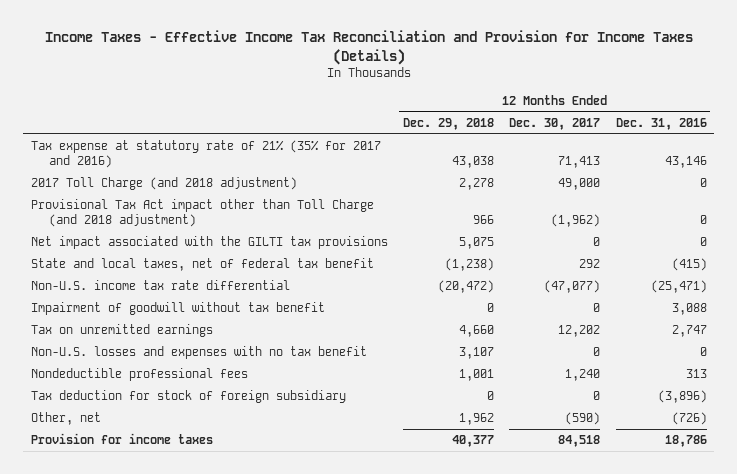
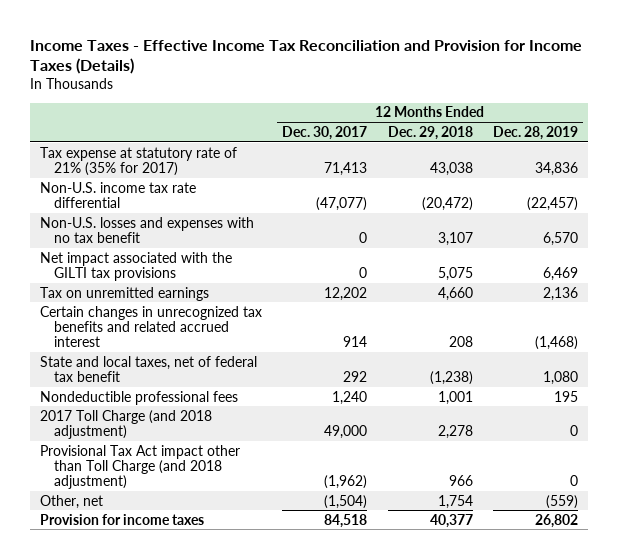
- | 12 Months Ended Dec. 29, 2018 | 12 Months Ended Dec. 30, 2017 | 12 Months Ended Dec. 31, 2016
+ | 12 Months Ended Dec. 30, 2017 | 12 Months Ended Dec. 29, 2018 | 12 Months Ended Dec. 28, 2019
- Tax expense at statutory rate of 21% (35% for 2017 and 2016) | 43,038 | 71,413 | 43,146
+ Tax expense at statutory rate of 21% (35% for 2017) | 71,413 | 43,038 | 34,836
- Impairment of goodwill without tax benefit | 0 | 0 | 3,088
moved down: Net impact associated with the GILTI tax provisions | 0 | 5,075 | 6,469
moved down: Tax on unremitted earnings | 12,202 | 4,660 | 2,136
+ Certain changes in unrecognized tax benefits and related accrued interest | 914 | 208 | (1,468)
moved down: State and local taxes, net of federal tax benefit | 292 | (1,238) | 1,080
- Tax deduction for stock of foreign subsidiary | 0 | 0 | (3,896)
- Other, net | 1,962 | (590) | (726)
moved down: 2017 Toll Charge (and 2018 adjustment) | 49,000 | 2,278 | 0
moved down: Provisional Tax Act impact other than Toll Charge (and 2018 adjustment) | (1,962) | 966 | 0
+ Other, net | (1,504) | 1,754 | (559)

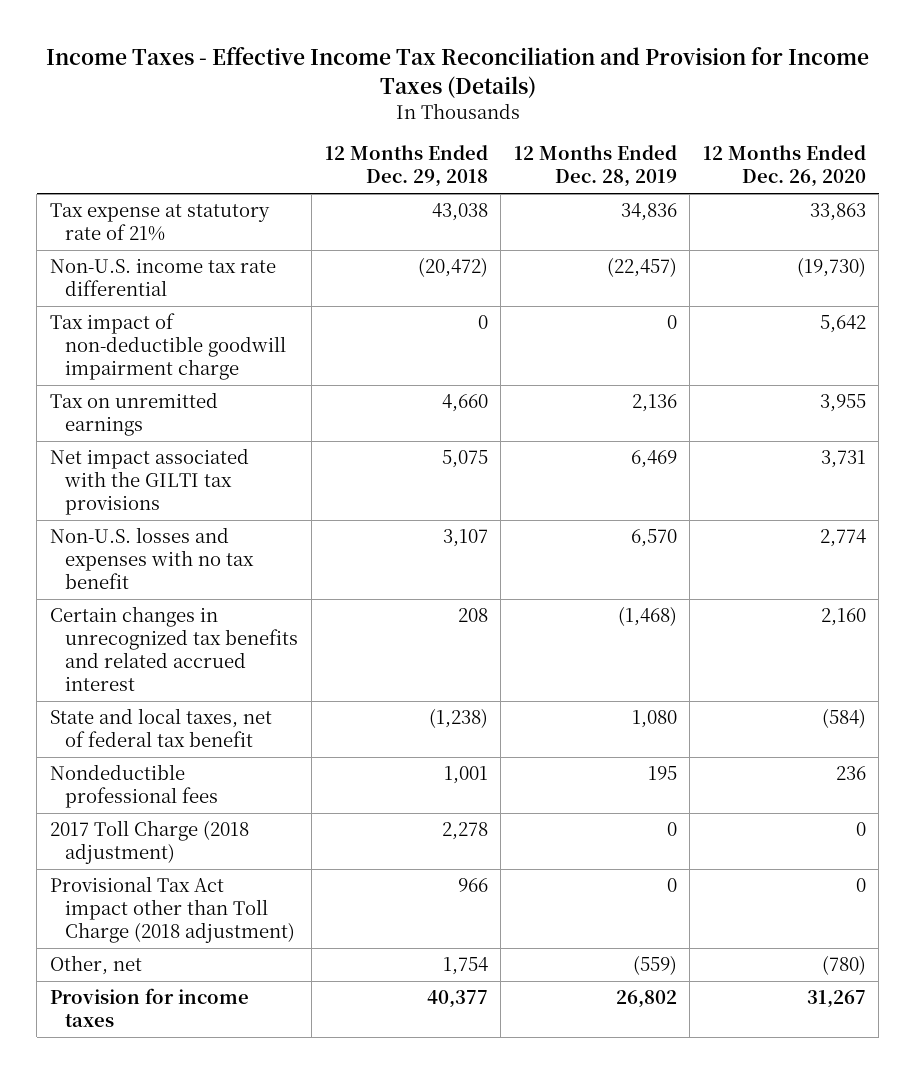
- | 12 Months Ended Dec. 30, 2017 | 12 Months Ended Dec. 29, 2018 | 12 Months Ended Dec. 28, 2019
+ | 12 Months Ended Dec. 29, 2018 | 12 Months Ended Dec. 28, 2019 | 12 Months Ended Dec. 26, 2020
- Tax expense at statutory rate of 21% (35% for 2017) | 71,413 | 43,038 | 34,836
+ Tax expense at statutory rate of 21% | 43,038 | 34,836 | 33,863
+ Tax impact of non-deductible goodwill impairment charge | 0 | 0 | 5,642
moved down: Net impact associated with the GILTI tax provisions | 5,075 | 6,469 | 3,731
moved down: Non-U.S. losses and expenses with no tax benefit | 3,107 | 6,570 | 2,774
- 2017 Toll Charge (and 2018 adjustment) | 49,000 | 2,278 | 0
- Provisional Tax Act impact other than Toll Charge (and 2018 adjustment) | (1,962) | 966 | 0
+ 2017 Toll Charge (2018 adjustment) | 2,278 | 0 | 0
+ Provisional Tax Act impact other than Toll Charge (2018 adjustment) | 966 | 0 | 0

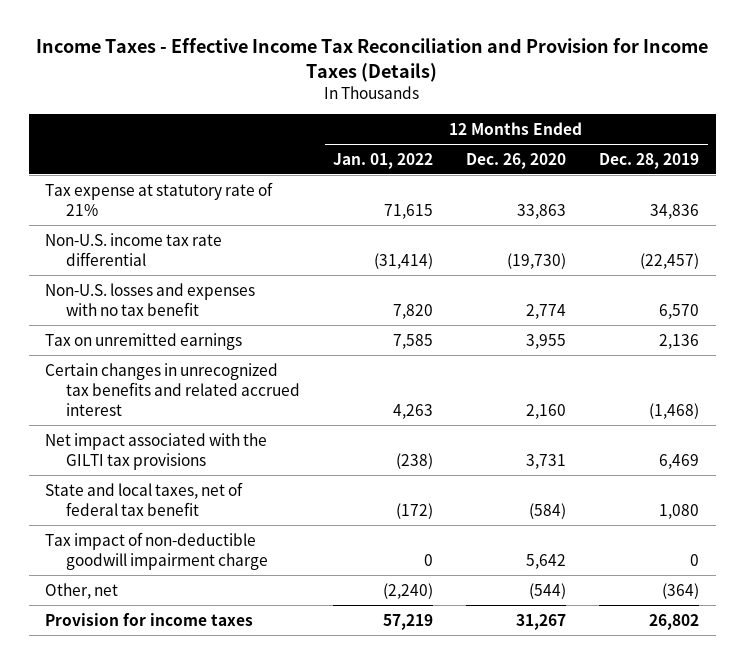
- | 12 Months Ended Dec. 29, 2018 | 12 Months Ended Dec. 28, 2019 | 12 Months Ended Dec. 26, 2020
+ | 12 Months Ended Jan. 01, 2022 | 12 Months Ended Dec. 26, 2020 | 12 Months Ended Dec. 28, 2019
moved down: Tax on unremitted earnings | 7,585 | 3,955 | 2,136
moved down: Net impact associated with the GILTI tax provisions | (238) | 3,731 | 6,469
- Nondeductible professional fees | 1,001 | 195 | 236
- 2017 Toll Charge (2018 adjustment) | 2,278 | 0 | 0
- Provisional Tax Act impact other than Toll Charge (2018 adjustment) | 966 | 0 | 0
- Other, net | 1,754 | (559) | (780)
moved down: Tax impact of non-deductible goodwill impairment charge | 0 | 5,642 | 0
+ Other, net | (2,240) | (544) | (364)

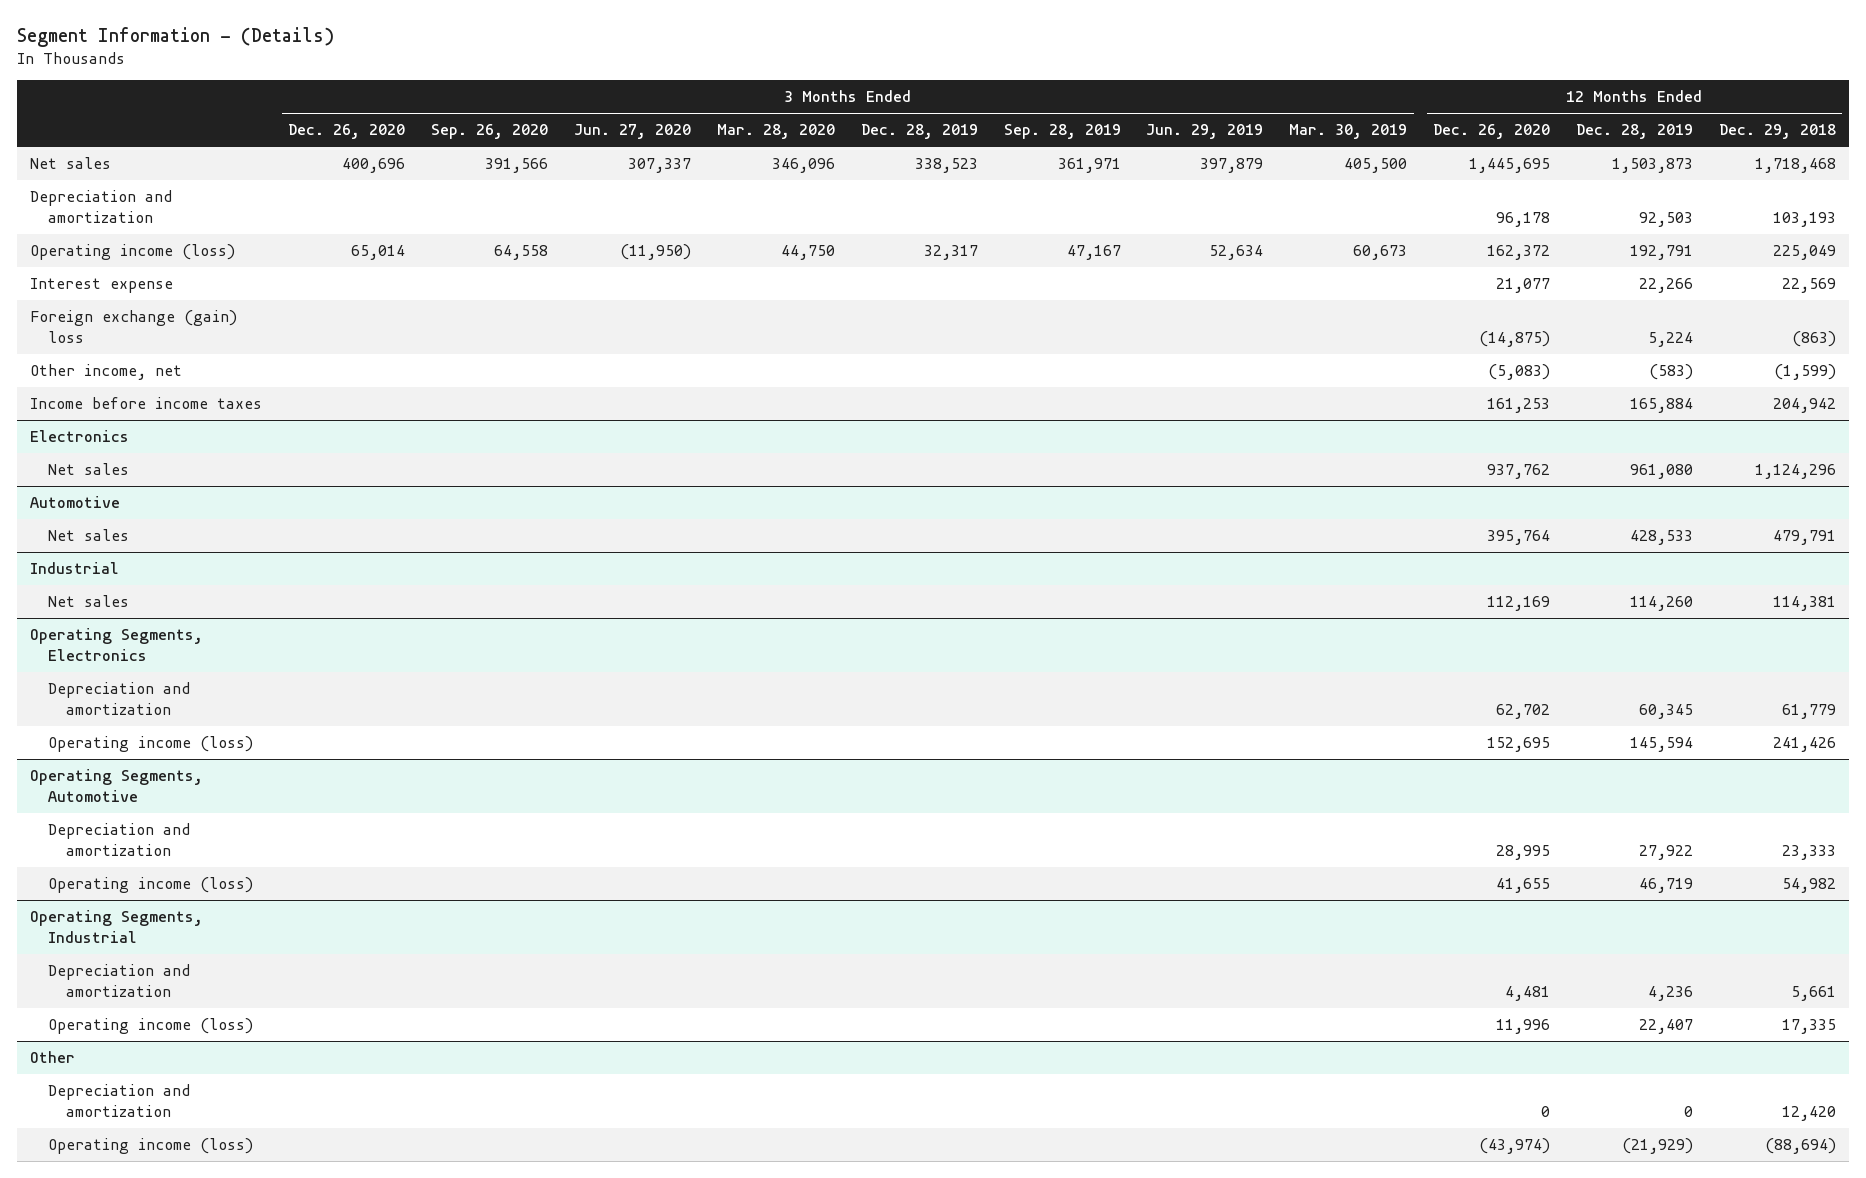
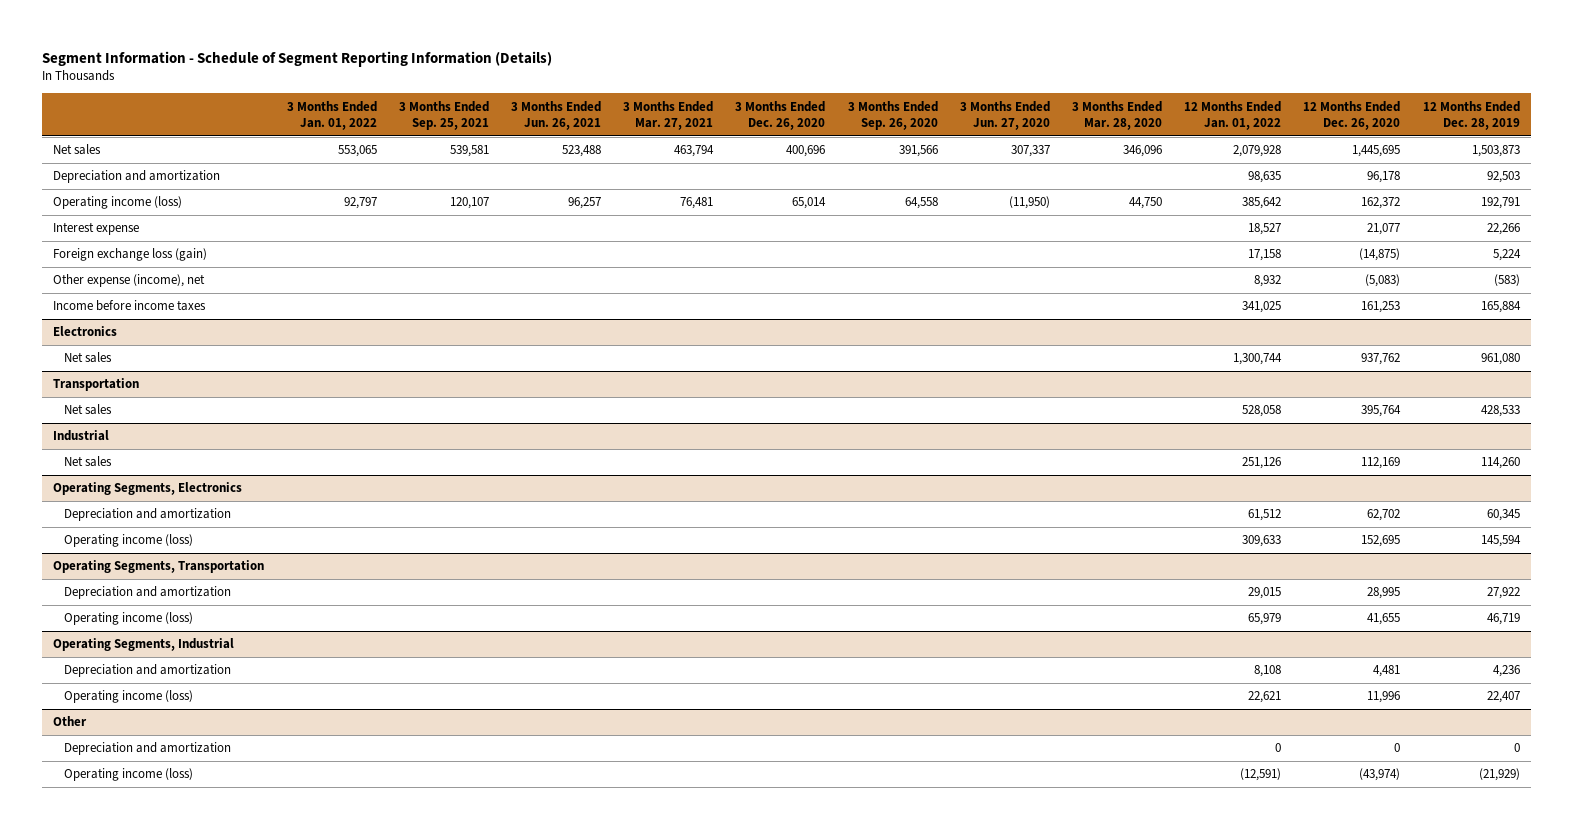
- Segment Information - (Details)
+ Segment Information - Schedule of Segment Reporting Information (Details)
- | 3 Months Ended Dec. 26, 2020 | 3 Months Ended Sep. 26, 2020 | 3 Months Ended Jun. 27, 2020 | 3 Months Ended Mar. 28, 2020 | 3 Months Ended Dec. 28, 2019 | 3 Months Ended Sep. 28, 2019 | 3 Months Ended Jun. 29, 2019 | 3 Months Ended Mar. 30, 2019 | 12 Months Ended Dec. 26, 2020 | 12 Months Ended Dec. 28, 2019 | 12 Months Ended Dec. 29, 2018
+ | 3 Months Ended Jan. 01, 2022 | 3 Months Ended Sep. 25, 2021 | 3 Months Ended Jun. 26, 2021 | 3 Months Ended Mar. 27, 2021 | 3 Months Ended Dec. 26, 2020 | 3 Months Ended Sep. 26, 2020 | 3 Months Ended Jun. 27, 2020 | 3 Months Ended Mar. 28, 2020 | 12 Months Ended Jan. 01, 2022 | 12 Months Ended Dec. 26, 2020 | 12 Months Ended Dec. 28, 2019
- Foreign exchange (gain) loss | | | | | | | | | (14,875) | 5,224 | (863)
- Other income, net | | | | | | | | | (5,083) | (583) | (1,599)
+ Foreign exchange loss (gain) | | | | | | | | | 17,158 | (14,875) | 5,224
+ Other expense (income), net | | | | | | | | | 8,932 | (5,083) | (583)
- Automotive
+ Transportation
- Operating Segments, Automotive
+ Operating Segments, Transportation

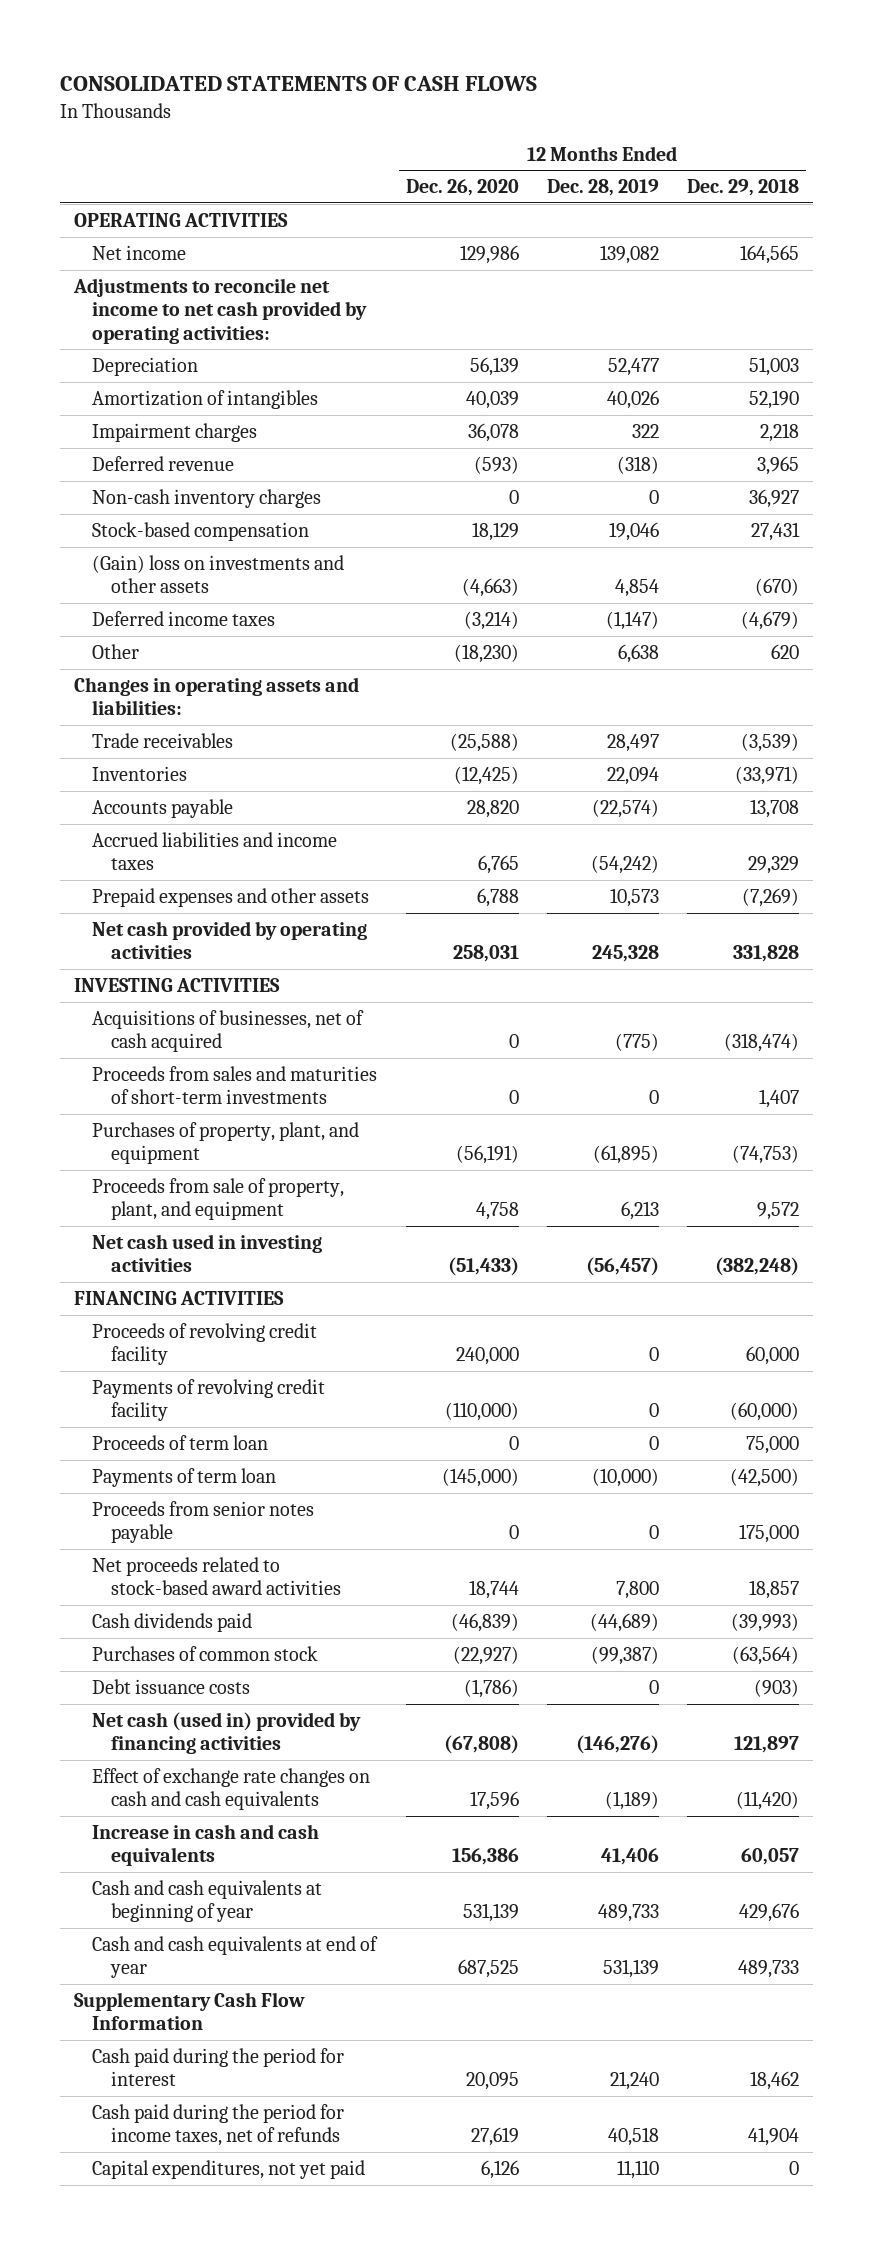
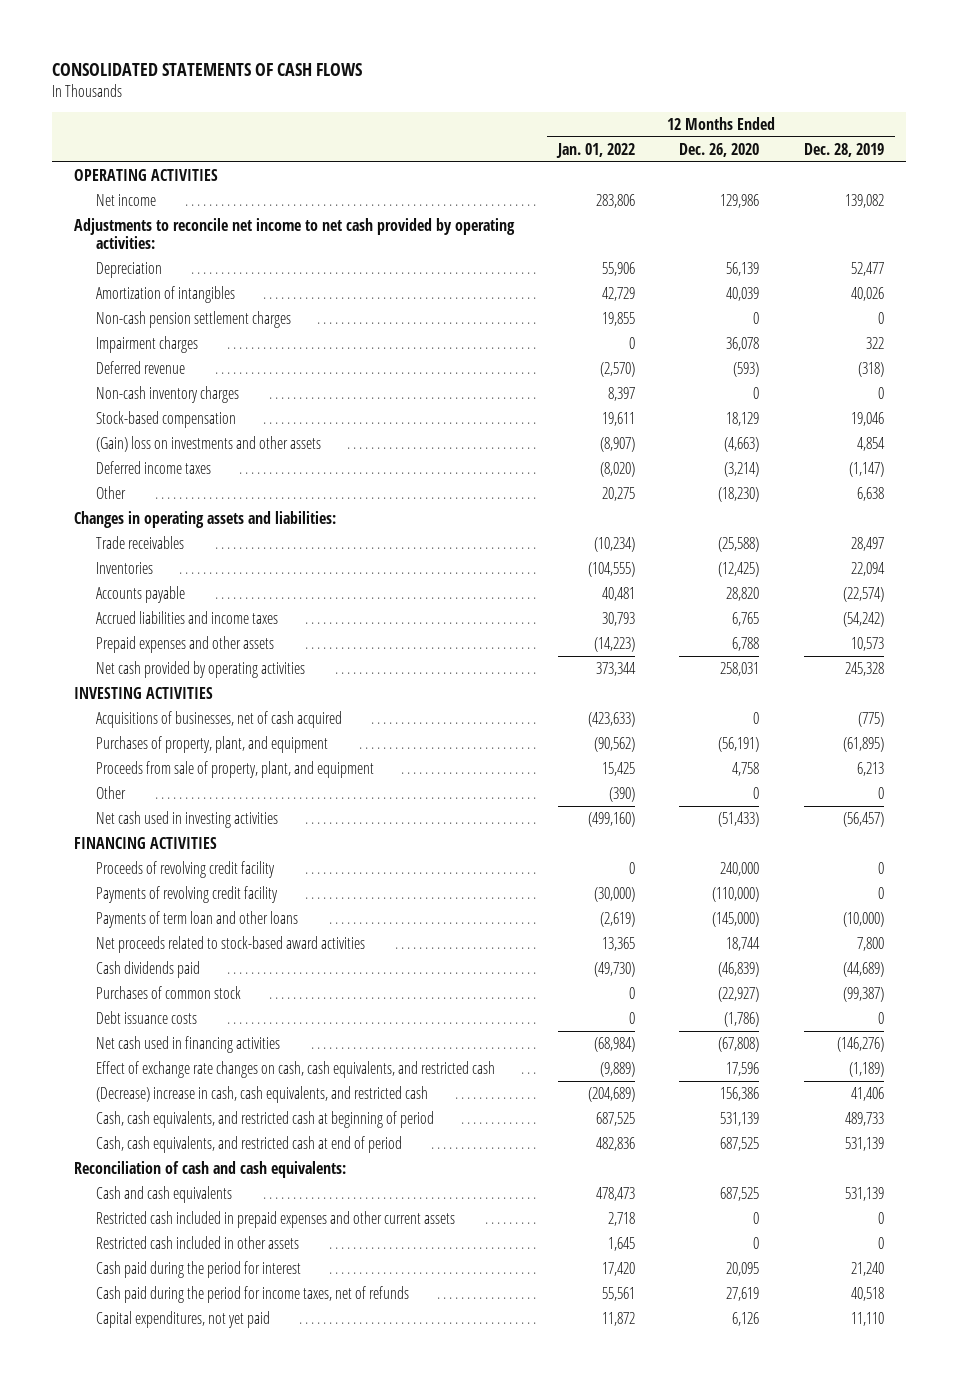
- | 12 Months Ended Dec. 26, 2020 | 12 Months Ended Dec. 28, 2019 | 12 Months Ended Dec. 29, 2018
+ | 12 Months Ended Jan. 01, 2022 | 12 Months Ended Dec. 26, 2020 | 12 Months Ended Dec. 28, 2019
+ Non-cash pension settlement charges | 19,855 | 0 | 0
- Proceeds from sales and maturities of short-term investments | 0 | 0 | 1,407
+ Other | (390) | 0 | 0
- Proceeds of term loan | 0 | 0 | 75,000
- Payments of term loan | (145,000) | (10,000) | (42,500)
- Proceeds from senior notes payable | 0 | 0 | 175,000
+ Payments of term loan and other loans | (2,619) | (145,000) | (10,000)
- Net cash (used in) provided by financing activities | (67,808) | (146,276) | 121,897
- Effect of exchange rate changes on cash and cash equivalents | 17,596 | (1,189) | (11,420)
- Increase in cash and cash equivalents | 156,386 | 41,406 | 60,057
- Cash and cash equivalents at beginning of year | 531,139 | 489,733 | 429,676
- Cash and cash equivalents at end of year | 687,525 | 531,139 | 489,733
- Supplementary Cash Flow Information
+ Net cash used in financing activities | (68,984) | (67,808) | (146,276)
+ Effect of exchange rate changes on cash, cash equivalents, and restricted cash | (9,889) | 17,596 | (1,189)
+ (Decrease) increase in cash, cash equivalents, and restricted cash | (204,689) | 156,386 | 41,406
+ Cash, cash equivalents, and restricted cash at beginning of period | 687,525 | 531,139 | 489,733
+ Cash, cash equivalents, and restricted cash at end of period | 482,836 | 687,525 | 531,139
+ Reconciliation of cash and cash equivalents:
+ Cash and cash equivalents | 478,473 | 687,525 | 531,139
+ Restricted cash included in prepaid expenses and other current assets | 2,718 | 0 | 0
+ Restricted cash included in other assets | 1,645 | 0 | 0

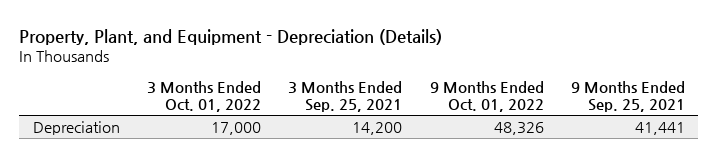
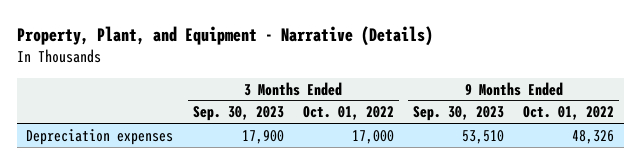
- Property, Plant, and Equipment - Depreciation (Details)
+ Property, Plant, and Equipment - Narrative (Details)
- | 3 Months Ended Oct. 01, 2022 | 3 Months Ended Sep. 25, 2021 | 9 Months Ended Oct. 01, 2022 | 9 Months Ended Sep. 25, 2021
+ | 3 Months Ended Sep. 30, 2023 | 3 Months Ended Oct. 01, 2022 | 9 Months Ended Sep. 30, 2023 | 9 Months Ended Oct. 01, 2022
- Depreciation | 17,000 | 14,200 | 48,326 | 41,441
+ Depreciation expenses | 17,900 | 17,000 | 53,510 | 48,326

